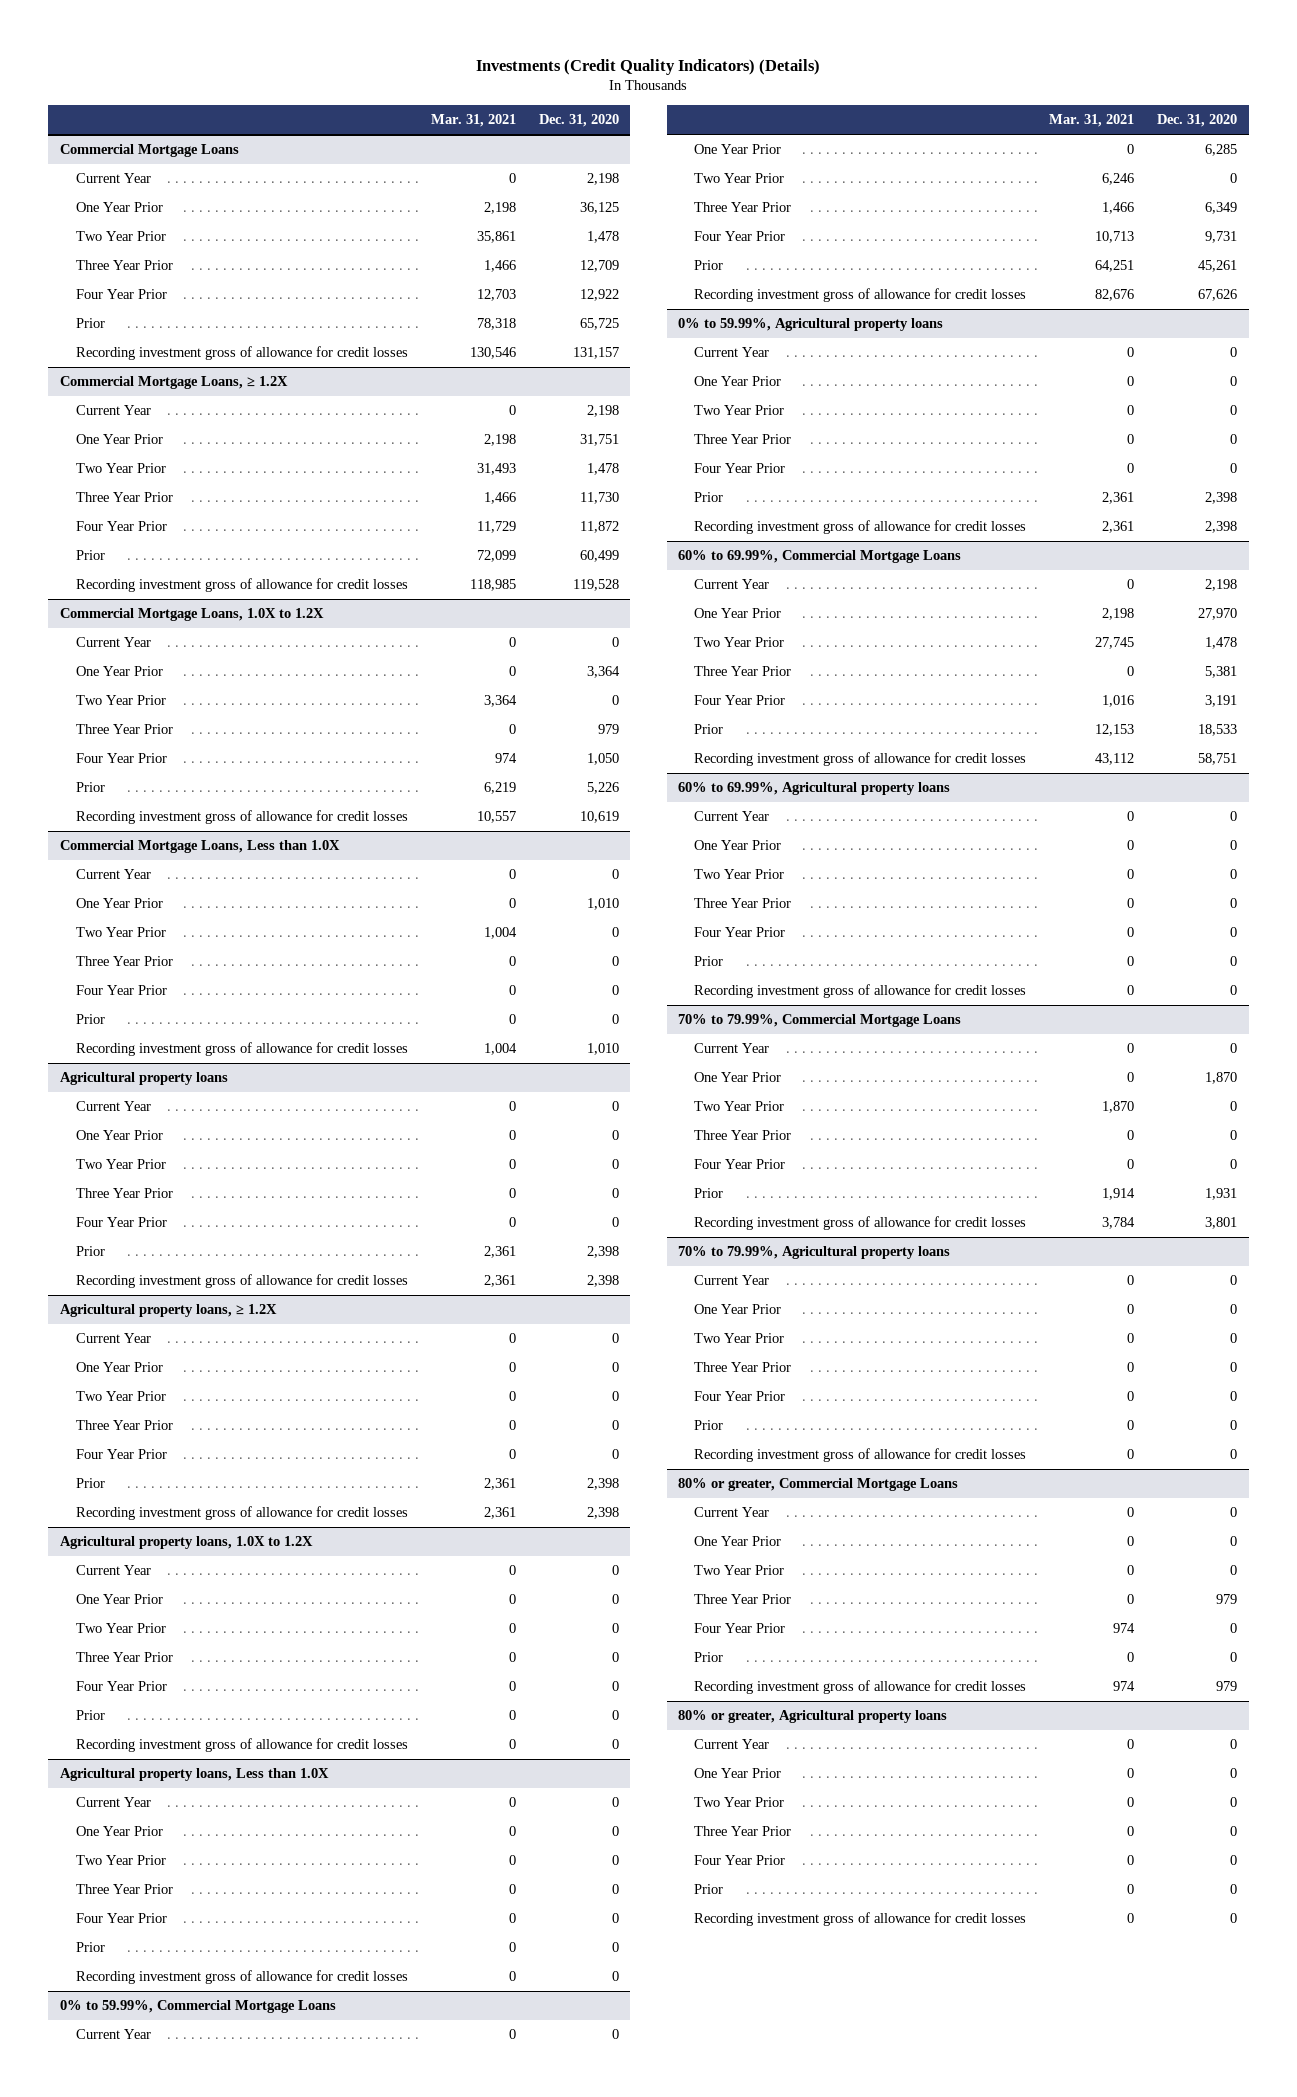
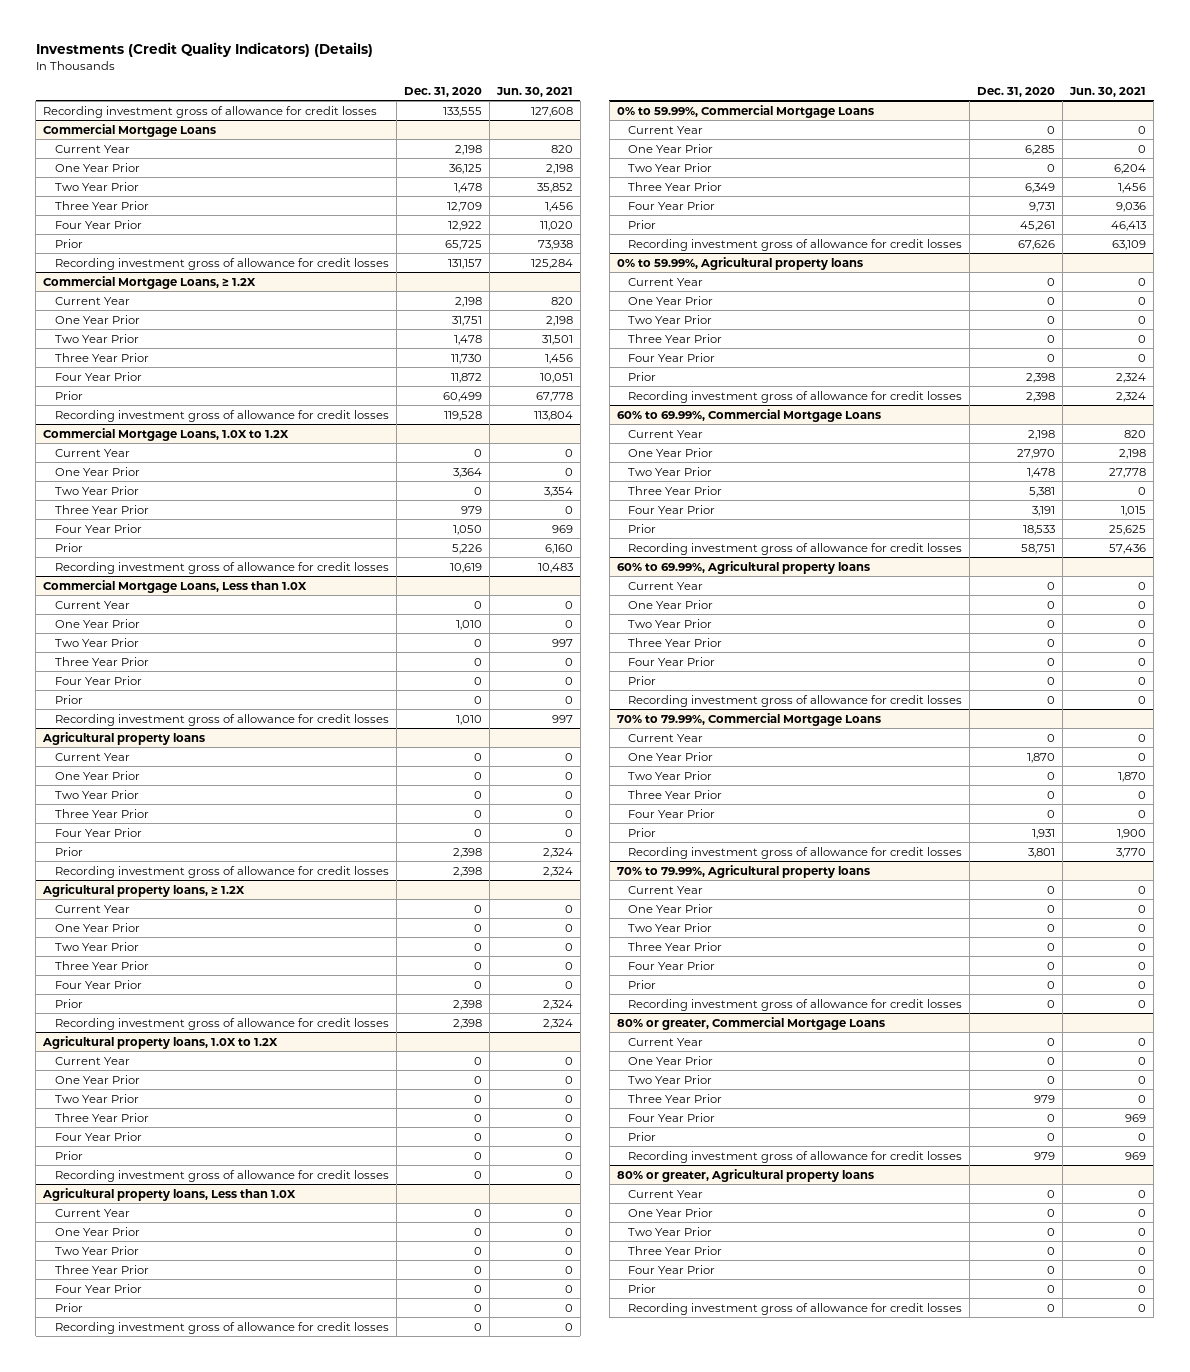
- | Mar. 31, 2021 | Dec. 31, 2020
+ | Dec. 31, 2020 | Jun. 30, 2021
+ Recording investment gross of allowance for credit losses | 133,555 | 127,608

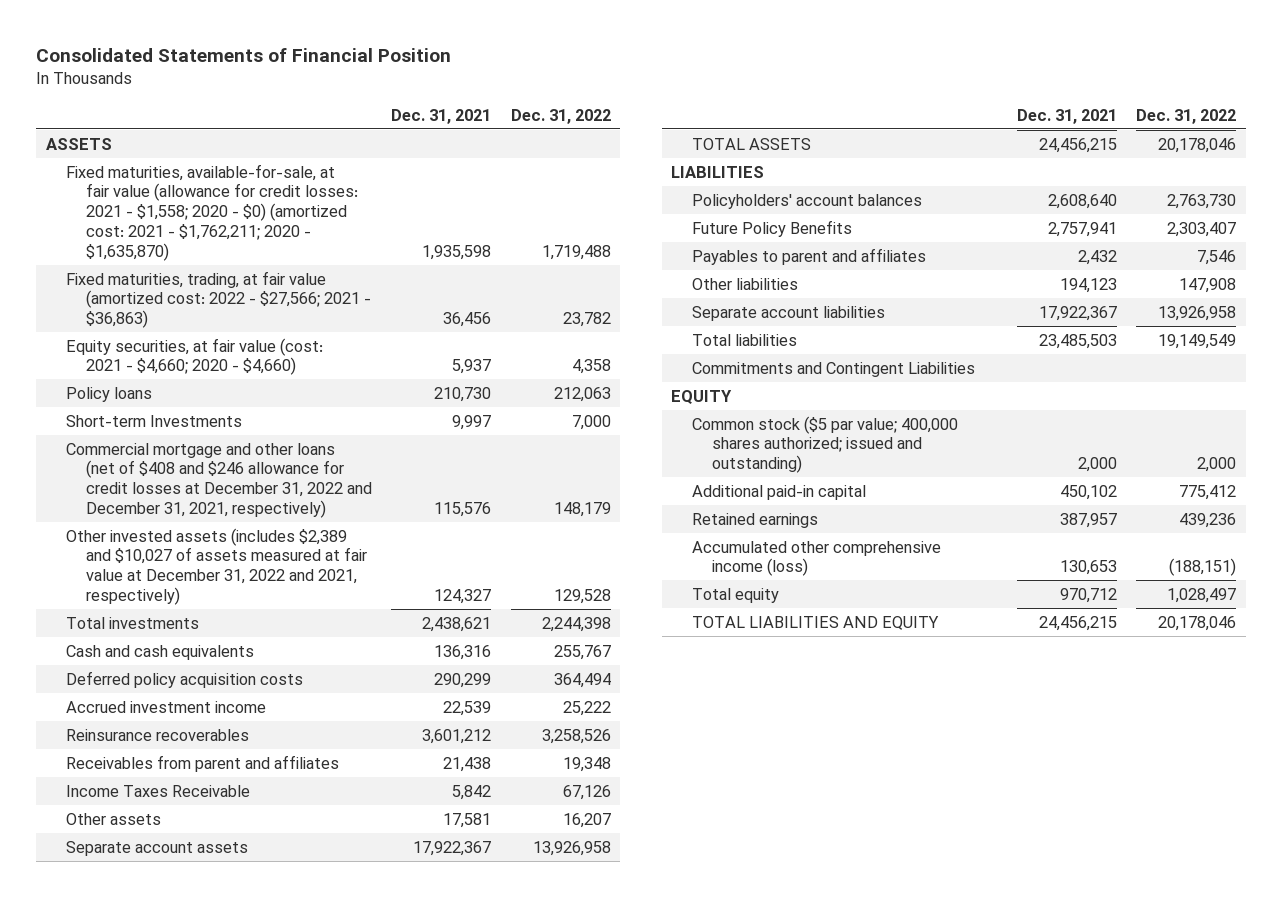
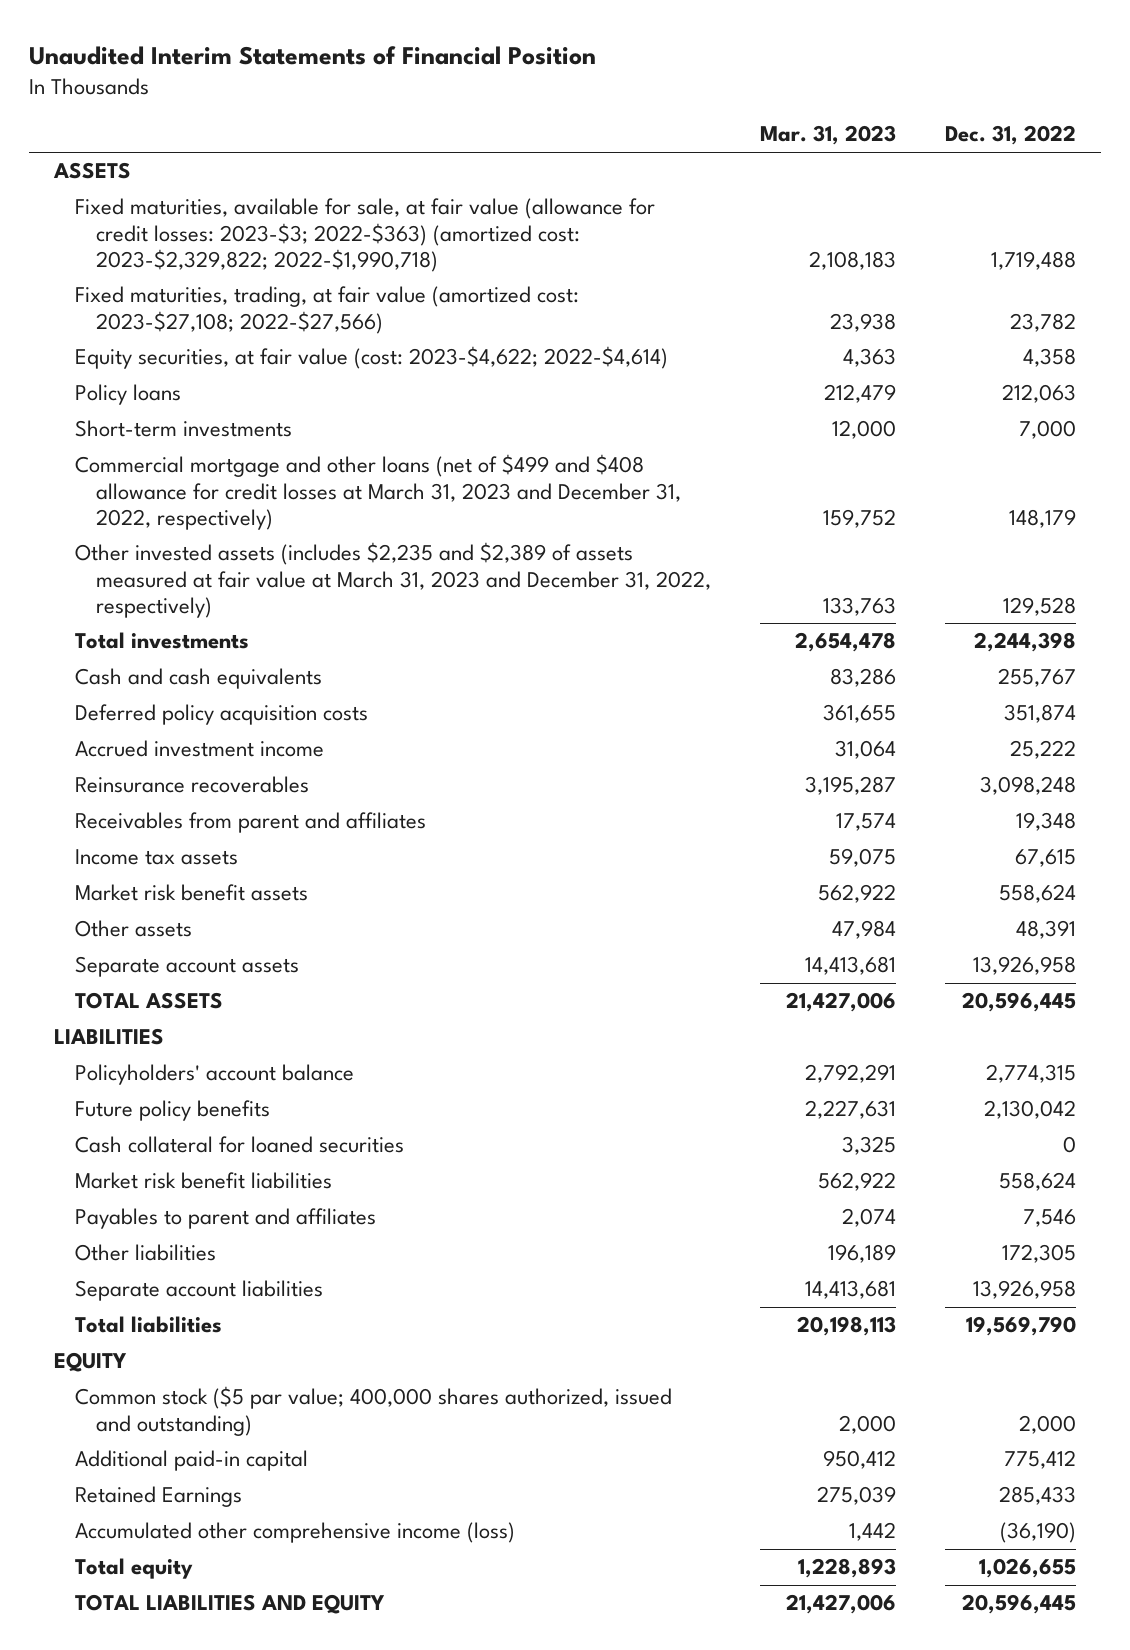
- Consolidated Statements of Financial Position
+ Unaudited Interim Statements of Financial Position
- | Dec. 31, 2021 | Dec. 31, 2022
+ | Mar. 31, 2023 | Dec. 31, 2022
- Fixed maturities, available-for-sale, at fair value (allowance for credit losses: 2021 - $1,558; 2020 - $0) (amortized cost: 2021 - $1,762,211; 2020 - $1,635,870) | 1,935,598 | 1,719,488
- Fixed maturities, trading, at fair value (amortized cost: 2022 - $27,566; 2021 - $36,863) | 36,456 | 23,782
- Equity securities, at fair value (cost: 2021 - $4,660; 2020 - $4,660) | 5,937 | 4,358
+ Fixed maturities, available for sale, at fair value (allowance for credit losses: 2023-$3; 2022-$363) (amortized cost: 2023-$2,329,822; 2022-$1,990,718) | 2,108,183 | 1,719,488
+ Fixed maturities, trading, at fair value (amortized cost: 2023-$27,108; 2022-$27,566) | 23,938 | 23,782
+ Equity securities, at fair value (cost: 2023-$4,622; 2022-$4,614) | 4,363 | 4,358
- Short-term Investments | 9,997 | 7,000
- Commercial mortgage and other loans (net of $408 and $246 allowance for credit losses at December 31, 2022 and December 31, 2021, respectively) | 115,576 | 148,179
- Other invested assets (includes $2,389 and $10,027 of assets measured at fair value at December 31, 2022 and 2021, respectively) | 124,327 | 129,528
+ Short-term investments | 12,000 | 7,000
+ Commercial mortgage and other loans (net of $499 and $408 allowance for credit losses at March 31, 2023 and December 31, 2022, respectively) | 159,752 | 148,179
+ Other invested assets (includes $2,235 and $2,389 of assets measured at fair value at March 31, 2023 and December 31, 2022, respectively) | 133,763 | 129,528
- Deferred policy acquisition costs | 290,299 | 364,494
+ Deferred policy acquisition costs | 361,655 | 351,874
- Reinsurance recoverables | 3,601,212 | 3,258,526
+ Reinsurance recoverables | 3,195,287 | 3,098,248
- Income Taxes Receivable | 5,842 | 67,126
- Other assets | 17,581 | 16,207
+ Income tax assets | 59,075 | 67,615
+ Market risk benefit assets | 562,922 | 558,624
+ Other assets | 47,984 | 48,391
- TOTAL ASSETS | 24,456,215 | 20,178,046
+ TOTAL ASSETS | 21,427,006 | 20,596,445
- Policyholders' account balances | 2,608,640 | 2,763,730
- Future Policy Benefits | 2,757,941 | 2,303,407
+ Policyholders' account balance | 2,792,291 | 2,774,315
+ Future policy benefits | 2,227,631 | 2,130,042
+ Cash collateral for loaned securities | 3,325 | 0
+ Market risk benefit liabilities | 562,922 | 558,624
- Other liabilities | 194,123 | 147,908
+ Other liabilities | 196,189 | 172,305
- Total liabilities | 23,485,503 | 19,149,549
- Commitments and Contingent Liabilities
+ Total liabilities | 20,198,113 | 19,569,790
- Common stock ($5 par value; 400,000 shares authorized; issued and outstanding) | 2,000 | 2,000
+ Common stock ($5 par value; 400,000 shares authorized, issued and outstanding) | 2,000 | 2,000
- Retained earnings | 387,957 | 439,236
- Accumulated other comprehensive income (loss) | 130,653 | (188,151)
- Total equity | 970,712 | 1,028,497
- TOTAL LIABILITIES AND EQUITY | 24,456,215 | 20,178,046
+ Retained Earnings | 275,039 | 285,433
+ Accumulated other comprehensive income (loss) | 1,442 | (36,190)
+ Total equity | 1,228,893 | 1,026,655
+ TOTAL LIABILITIES AND EQUITY | 21,427,006 | 20,596,445

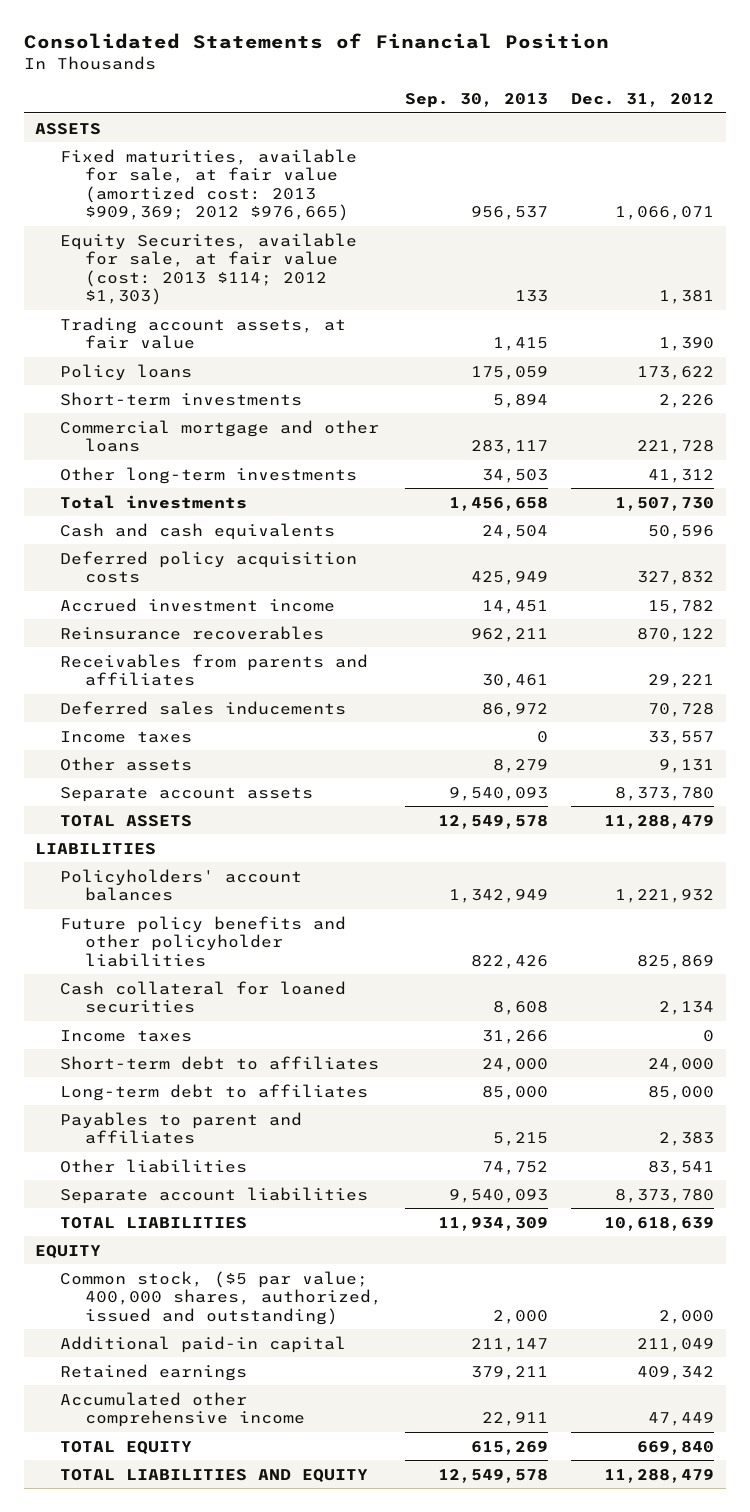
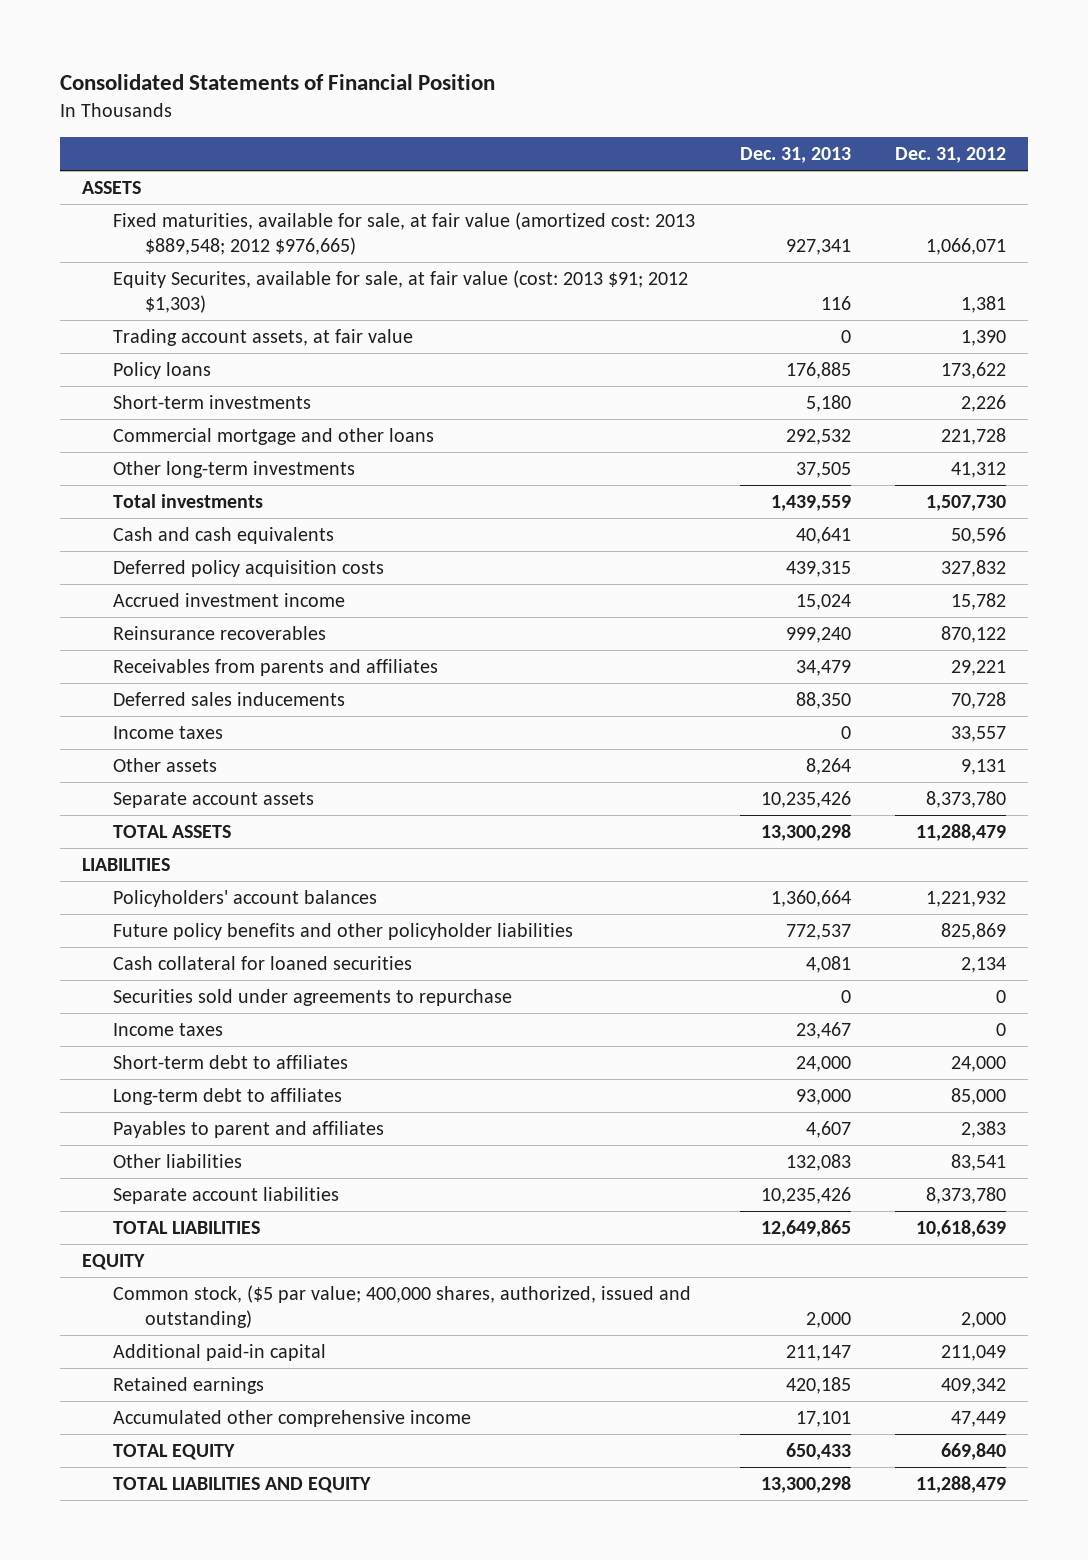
- | Sep. 30, 2013 | Dec. 31, 2012
+ | Dec. 31, 2013 | Dec. 31, 2012
- Fixed maturities, available for sale, at fair value (amortized cost: 2013 $909,369; 2012 $976,665) | 956,537 | 1,066,071
- Equity Securites, available for sale, at fair value (cost: 2013 $114; 2012 $1,303) | 133 | 1,381
+ Fixed maturities, available for sale, at fair value (amortized cost: 2013 $889,548; 2012 $976,665) | 927,341 | 1,066,071
+ Equity Securites, available for sale, at fair value (cost: 2013 $91; 2012 $1,303) | 116 | 1,381
+ Securities sold under agreements to repurchase | 0 | 0

